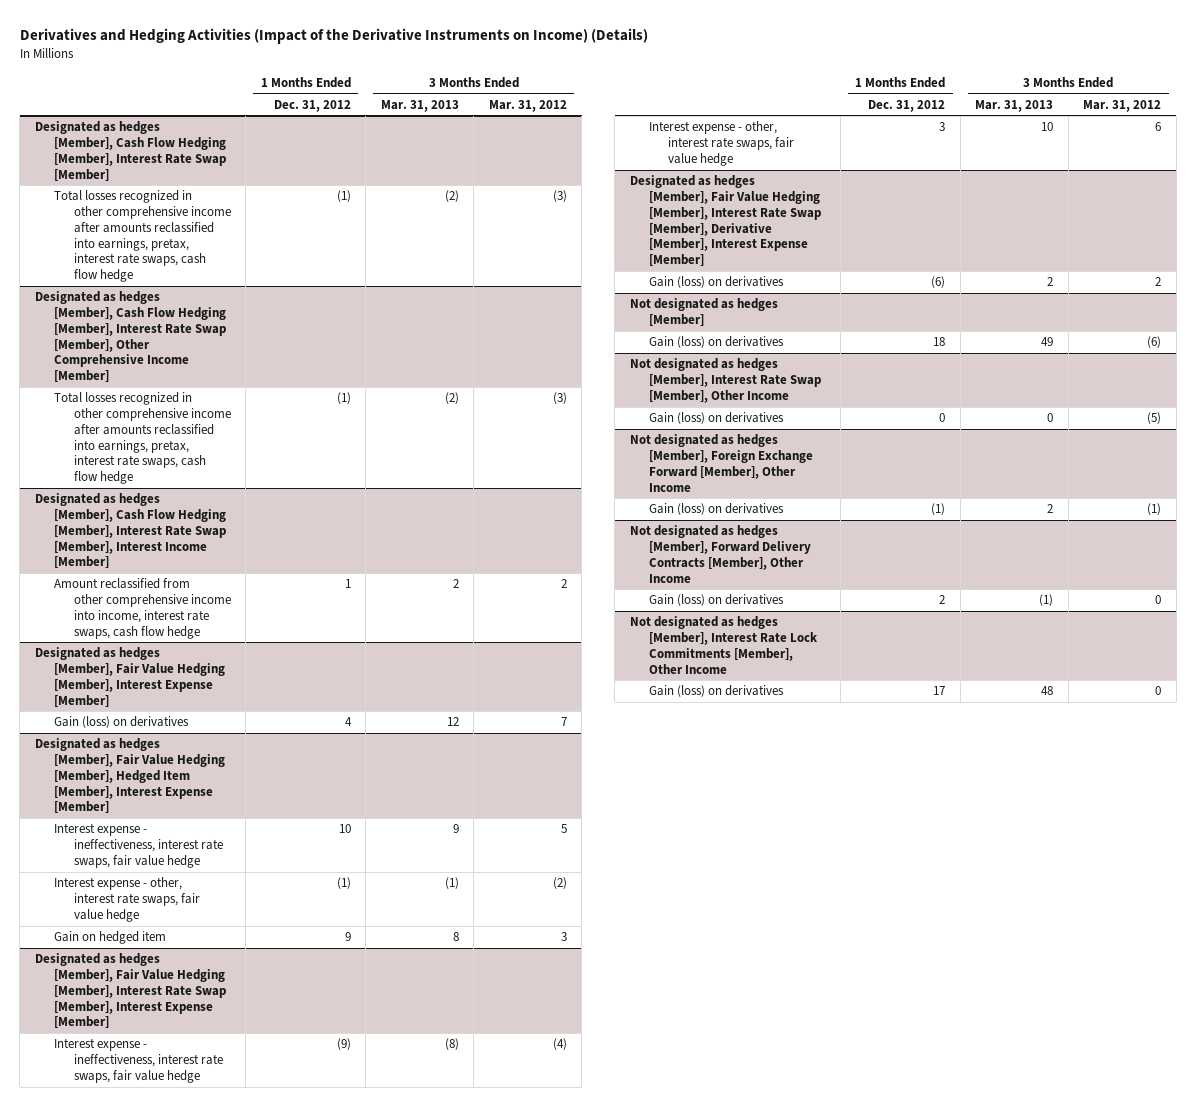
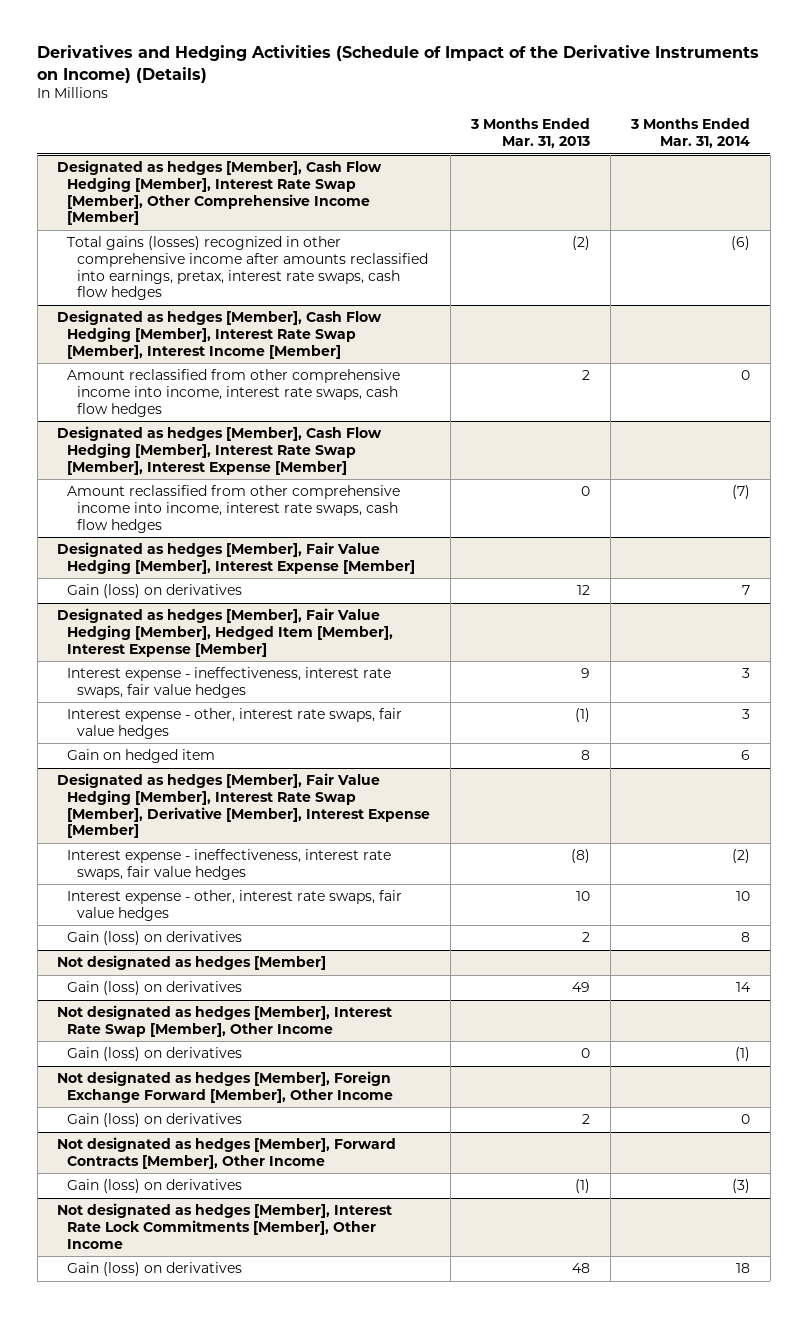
- Derivatives and Hedging Activities (Impact of the Derivative Instruments on Income) (Details)
+ Derivatives and Hedging Activities (Schedule of Impact of the Derivative Instruments on Income) (Details)
- | 1 Months Ended Dec. 31, 2012 | 3 Months Ended Mar. 31, 2013 | 3 Months Ended Mar. 31, 2012
+ | 3 Months Ended Mar. 31, 2013 | 3 Months Ended Mar. 31, 2014
- Designated as hedges [Member], Cash Flow Hedging [Member], Interest Rate Swap [Member]
- Total losses recognized in other comprehensive income after amounts reclassified into earnings, pretax, interest rate swaps, cash flow hedge | (1) | (2) | (3)
@ Designated as hedges [Member], Cash Flow Hedging [Member], Interest Rate Swap [Member], Other Comprehensive Income [Member]
- Total losses recognized in other comprehensive income after amounts reclassified into earnings, pretax, interest rate swaps, cash flow hedge | (1) | (2) | (3)
+ Total gains (losses) recognized in other comprehensive income after amounts reclassified into earnings, pretax, interest rate swaps, cash flow hedges | (2) | (6)
@ Designated as hedges [Member], Cash Flow Hedging [Member], Interest Rate Swap [Member], Interest Income [Member]
- Amount reclassified from other comprehensive income into income, interest rate swaps, cash flow hedge | 1 | 2 | 2
+ Amount reclassified from other comprehensive income into income, interest rate swaps, cash flow hedges | 2 | 0
+ Designated as hedges [Member], Cash Flow Hedging [Member], Interest Rate Swap [Member], Interest Expense [Member]
+ Amount reclassified from other comprehensive income into income, interest rate swaps, cash flow hedges | 0 | (7)
@ Designated as hedges [Member], Fair Value Hedging [Member], Hedged Item [Member], Interest Expense [Member]
- Interest expense - ineffectiveness, interest rate swaps, fair value hedge | 10 | 9 | 5
- Interest expense - other, interest rate swaps, fair value hedge | (1) | (1) | (2)
+ Interest expense - ineffectiveness, interest rate swaps, fair value hedges | 9 | 3
+ Interest expense - other, interest rate swaps, fair value hedges | (1) | 3
- Designated as hedges [Member], Fair Value Hedging [Member], Interest Rate Swap [Member], Interest Expense [Member]
- Interest expense - ineffectiveness, interest rate swaps, fair value hedge | (9) | (8) | (4)
- Interest expense - other, interest rate swaps, fair value hedge | 3 | 10 | 6
@ Designated as hedges [Member], Fair Value Hedging [Member], Interest Rate Swap [Member], Derivative [Member], Interest Expense [Member]
+ Interest expense - ineffectiveness, interest rate swaps, fair value hedges | (8) | (2)
+ Interest expense - other, interest rate swaps, fair value hedges | 10 | 10
- Not designated as hedges [Member], Forward Delivery Contracts [Member], Other Income
+ Not designated as hedges [Member], Forward Contracts [Member], Other Income

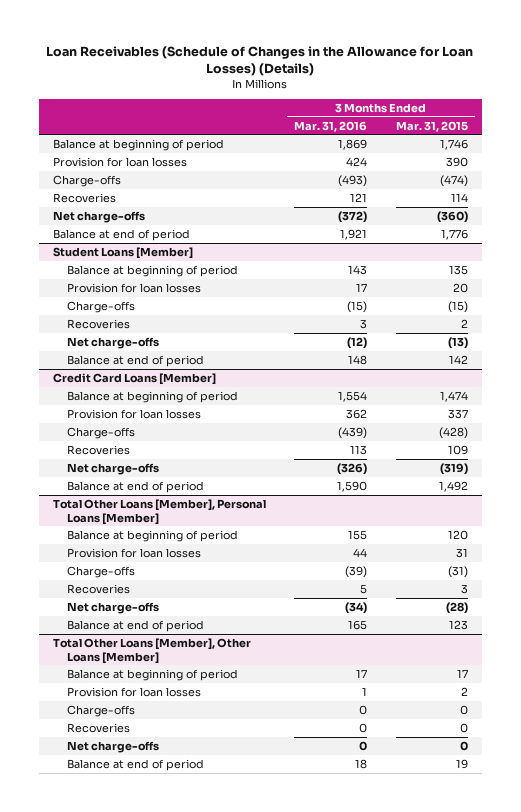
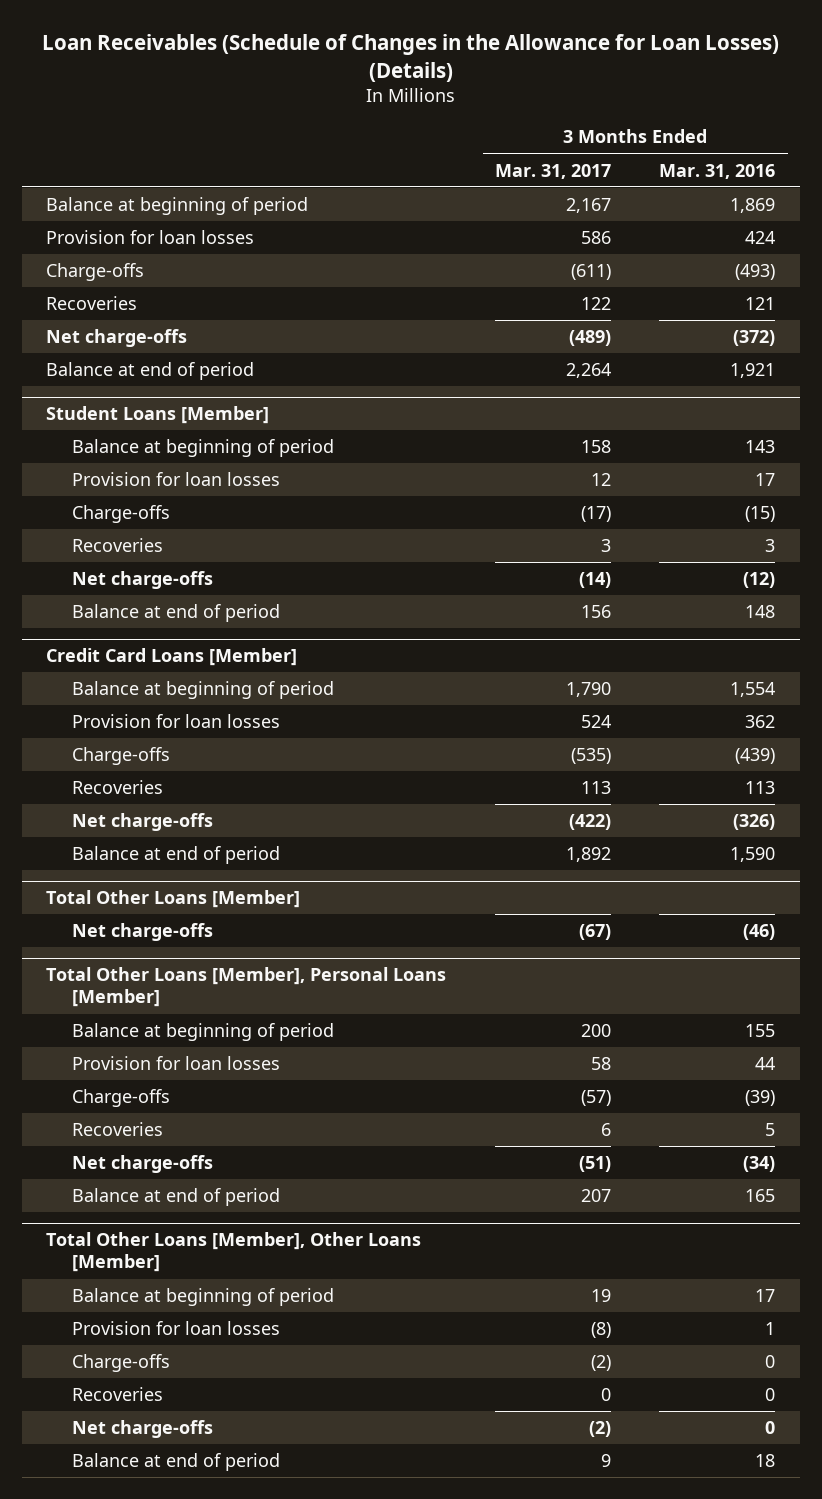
- | 3 Months Ended Mar. 31, 2016 | 3 Months Ended Mar. 31, 2015
+ | 3 Months Ended Mar. 31, 2017 | 3 Months Ended Mar. 31, 2016
+ Total Other Loans [Member]
+ Net charge-offs | (67) | (46)

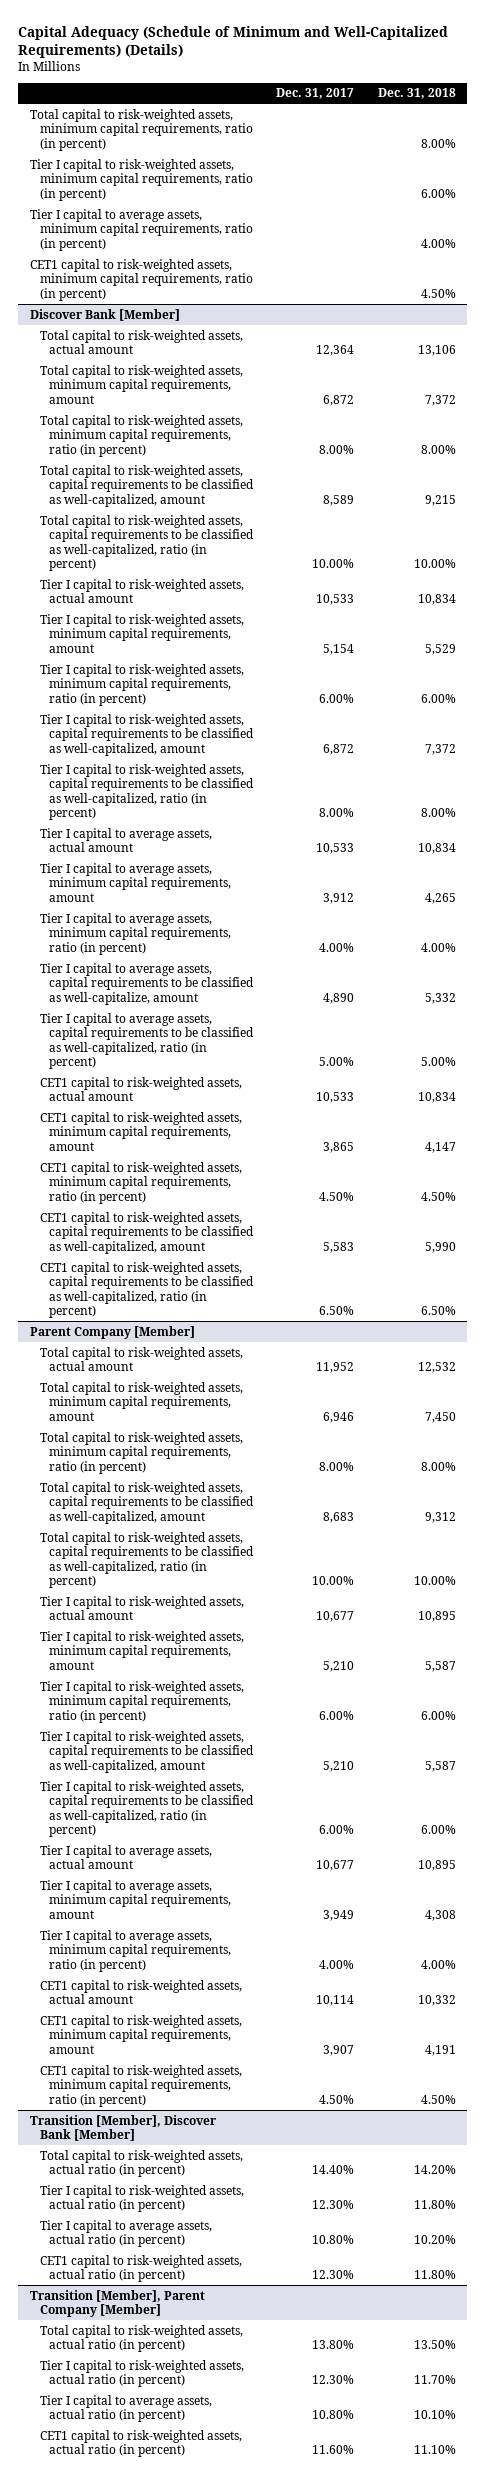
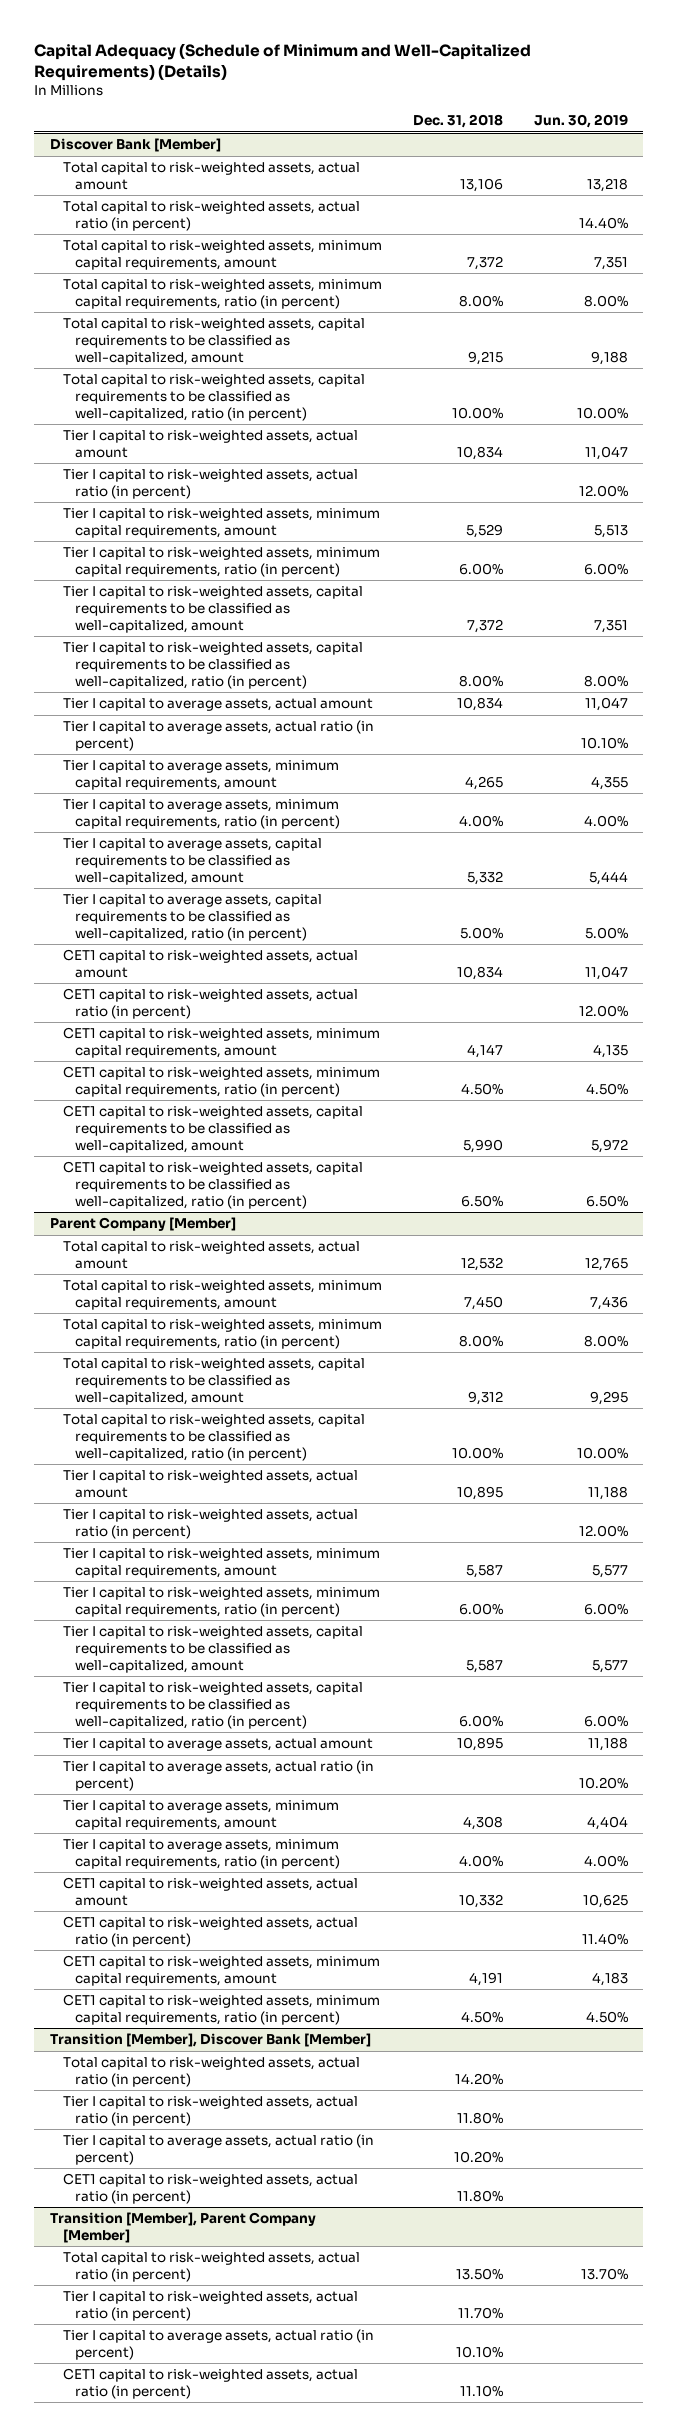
- | Dec. 31, 2017 | Dec. 31, 2018
+ | Dec. 31, 2018 | Jun. 30, 2019
- Total capital to risk-weighted assets, minimum capital requirements, ratio (in percent) | | 8.00%
- Tier I capital to risk-weighted assets, minimum capital requirements, ratio (in percent) | | 6.00%
- Tier I capital to average assets, minimum capital requirements, ratio (in percent) | | 4.00%
- CET1 capital to risk-weighted assets, minimum capital requirements, ratio (in percent) | | 4.50%
@ Discover Bank [Member]
+ Total capital to risk-weighted assets, actual ratio (in percent) | | 14.40%
+ Tier I capital to risk-weighted assets, actual ratio (in percent) | | 12.00%
+ Tier I capital to average assets, actual ratio (in percent) | | 10.10%
- Tier I capital to average assets, capital requirements to be classified as well-capitalize, amount | 4,890 | 5,332
+ Tier I capital to average assets, capital requirements to be classified as well-capitalized, amount | 5,332 | 5,444
+ CET1 capital to risk-weighted assets, actual ratio (in percent) | | 12.00%
@ Parent Company [Member]
+ Tier I capital to risk-weighted assets, actual ratio (in percent) | | 12.00%
+ Tier I capital to average assets, actual ratio (in percent) | | 10.20%
+ CET1 capital to risk-weighted assets, actual ratio (in percent) | | 11.40%

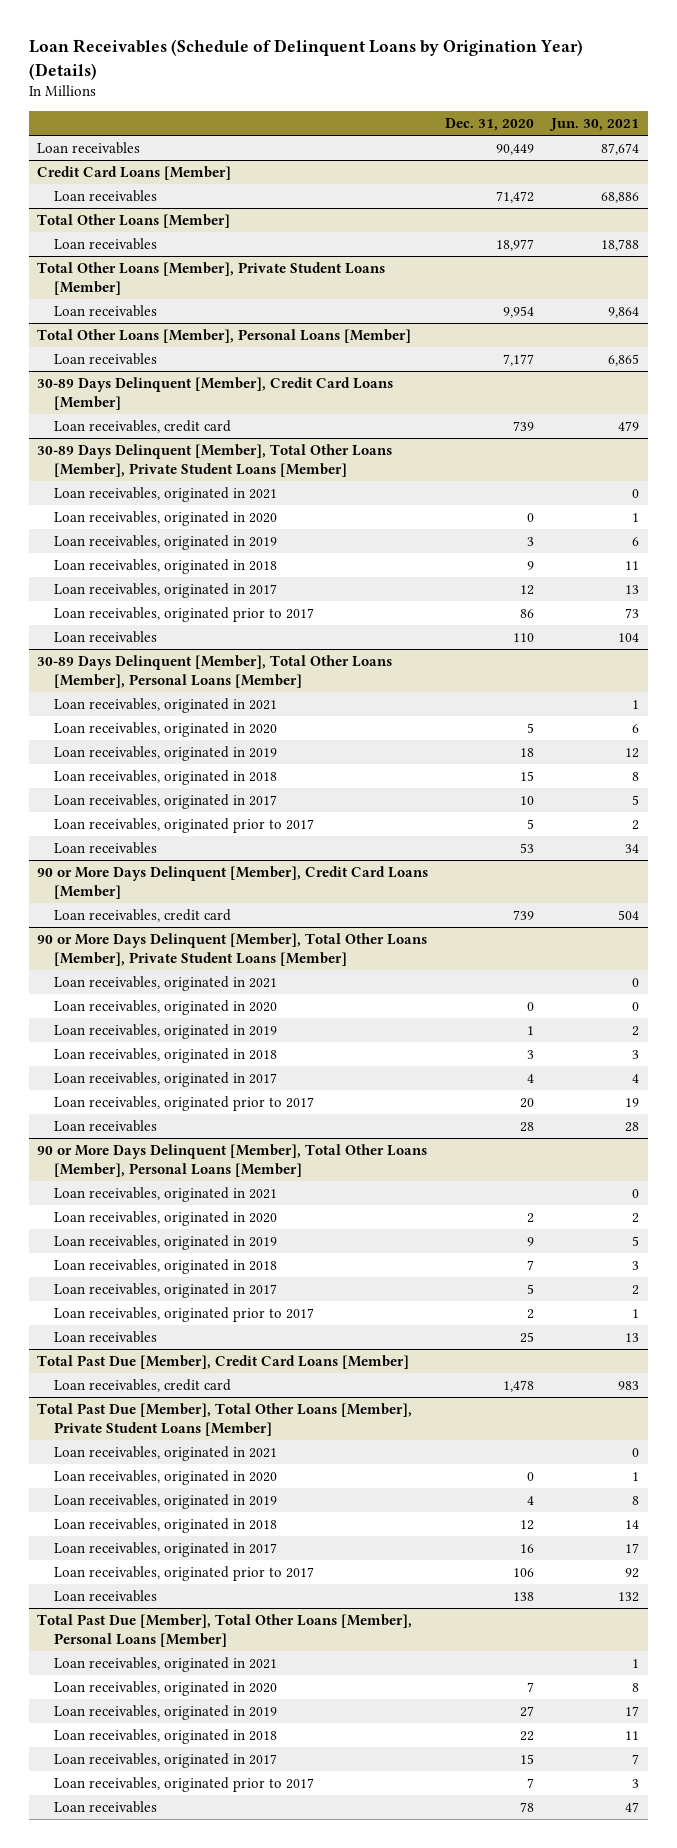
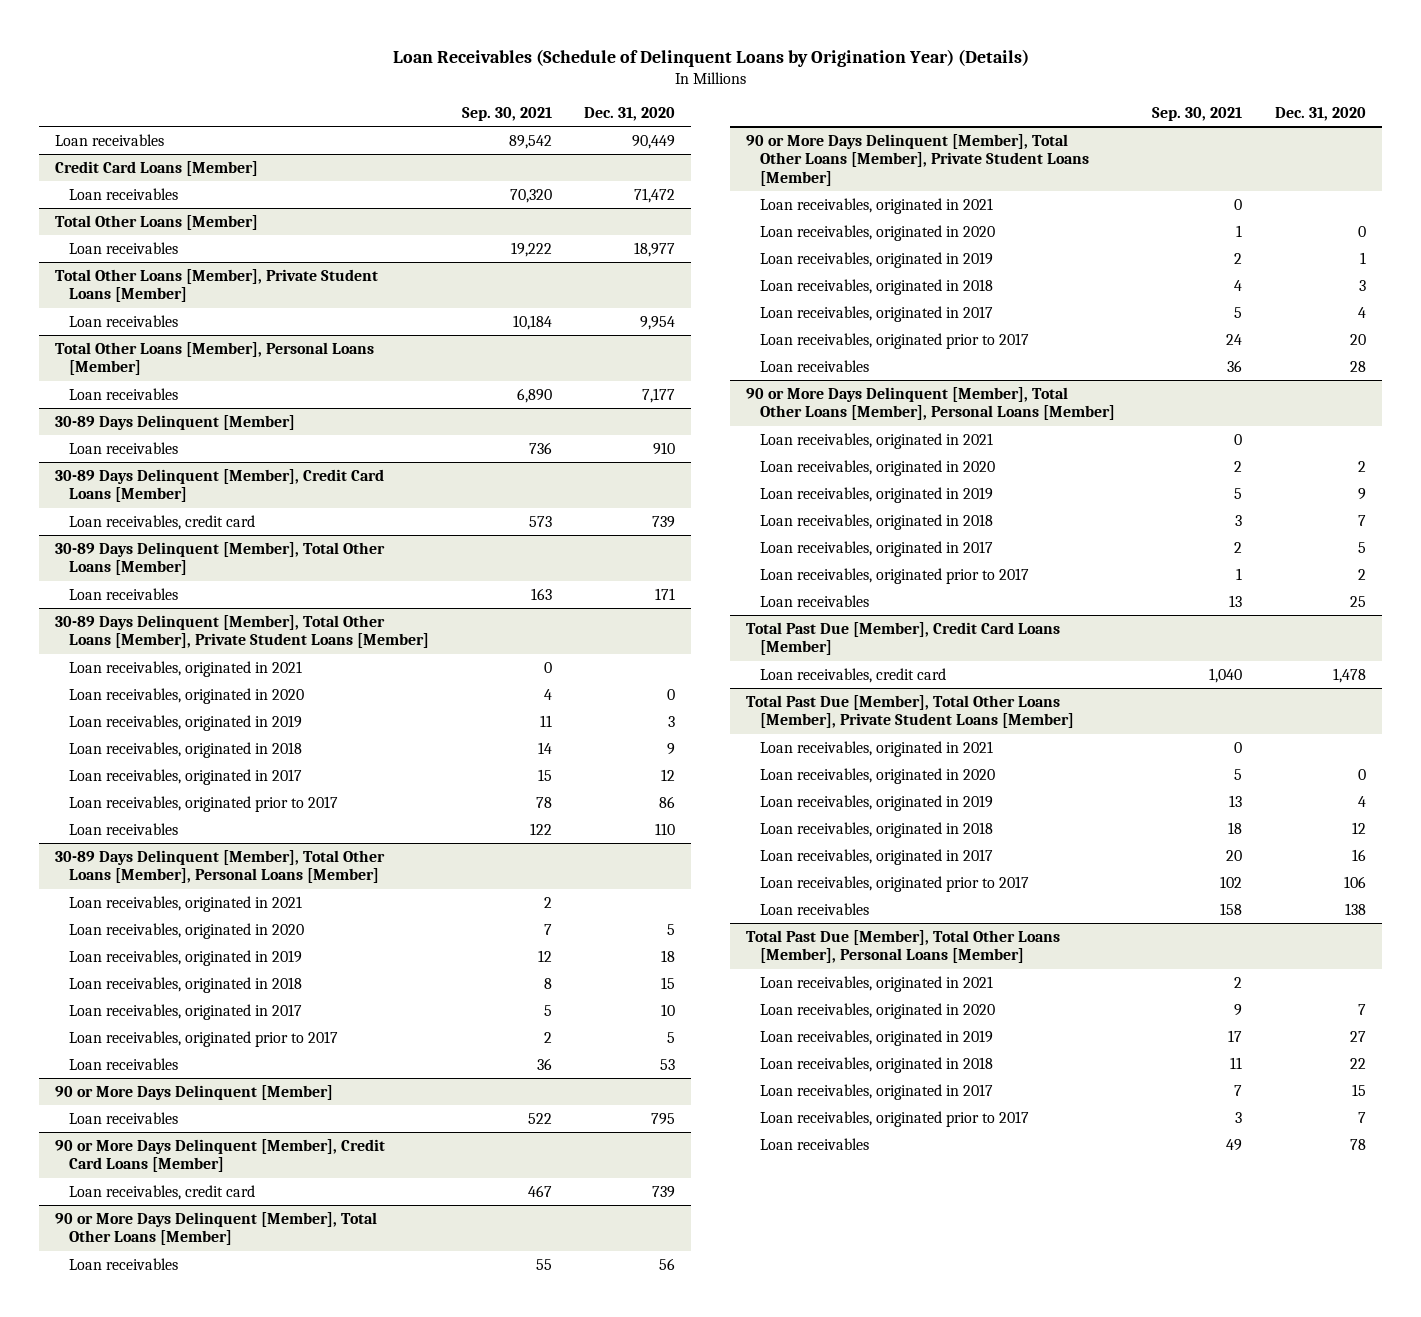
- | Dec. 31, 2020 | Jun. 30, 2021
+ | Sep. 30, 2021 | Dec. 31, 2020
+ 30-89 Days Delinquent [Member]
+ Loan receivables | 736 | 910
+ 30-89 Days Delinquent [Member], Total Other Loans [Member]
+ Loan receivables | 163 | 171
+ 90 or More Days Delinquent [Member]
+ Loan receivables | 522 | 795
+ 90 or More Days Delinquent [Member], Total Other Loans [Member]
+ Loan receivables | 55 | 56

